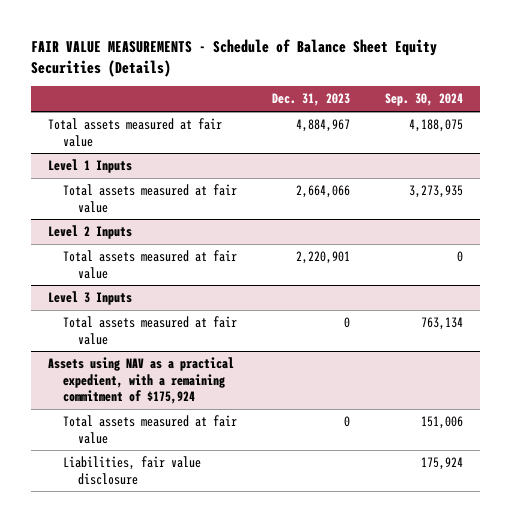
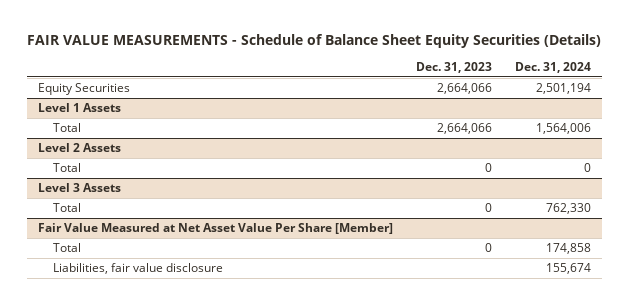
- | Dec. 31, 2023 | Sep. 30, 2024
+ | Dec. 31, 2023 | Dec. 31, 2024
- Total assets measured at fair value | 4,884,967 | 4,188,075
- Level 1 Inputs
- Total assets measured at fair value | 2,664,066 | 3,273,935
- Level 2 Inputs
- Total assets measured at fair value | 2,220,901 | 0
- Level 3 Inputs
- Total assets measured at fair value | 0 | 763,134
- Assets using NAV as a practical expedient, with a remaining commitment of $175,924
- Total assets measured at fair value | 0 | 151,006
+ Equity Securities | 2,664,066 | 2,501,194
+ Level 1 Assets
+ Total | 2,664,066 | 1,564,006
+ Level 2 Assets
+ Total | 0 | 0
+ Level 3 Assets
+ Total | 0 | 762,330
+ Fair Value Measured at Net Asset Value Per Share [Member]
+ Total | 0 | 174,858

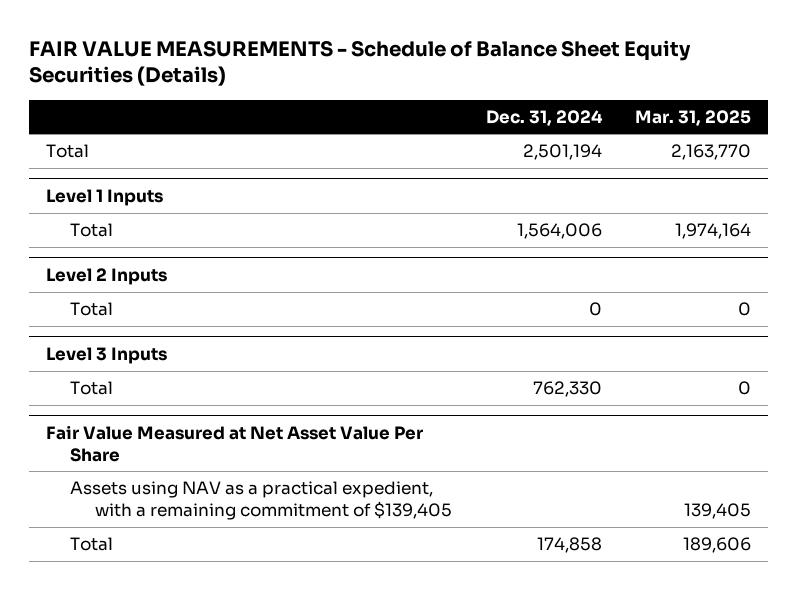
- | Dec. 31, 2023 | Dec. 31, 2024
+ | Dec. 31, 2024 | Mar. 31, 2025
- Equity Securities | 2,664,066 | 2,501,194
- Level 1 Assets
+ Total | 2,501,194 | 2,163,770
+ Level 1 Inputs
- Level 2 Assets
+ Level 2 Inputs
- Level 3 Assets
+ Level 3 Inputs
- Fair Value Measured at Net Asset Value Per Share [Member]
+ Fair Value Measured at Net Asset Value Per Share
+ Assets using NAV as a practical expedient, with a remaining commitment of $139,405 | | 139,405
- Liabilities, fair value disclosure | | 155,674

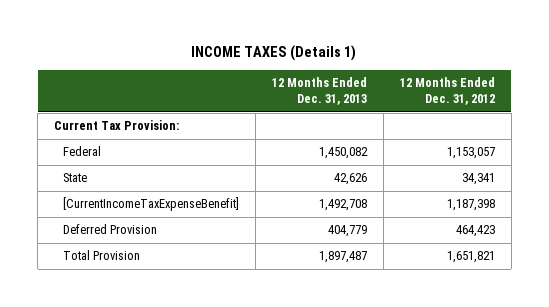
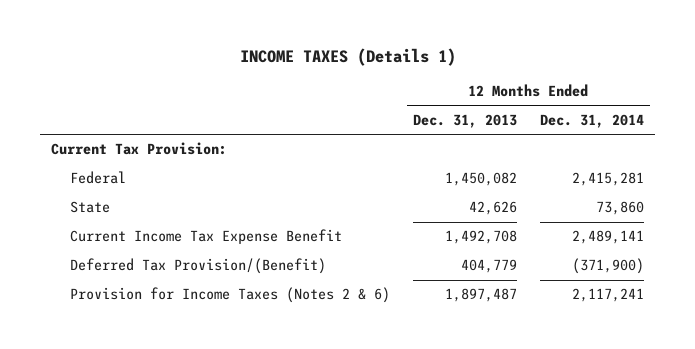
- | 12 Months Ended Dec. 31, 2013 | 12 Months Ended Dec. 31, 2012
+ | 12 Months Ended Dec. 31, 2013 | 12 Months Ended Dec. 31, 2014
- [CurrentIncomeTaxExpenseBenefit] | 1,492,708 | 1,187,398
- Deferred Provision | 404,779 | 464,423
- Total Provision | 1,897,487 | 1,651,821
+ Current Income Tax Expense Benefit | 1,492,708 | 2,489,141
+ Deferred Tax Provision/(Benefit) | 404,779 | (371,900)
+ Provision for Income Taxes (Notes 2 & 6) | 1,897,487 | 2,117,241

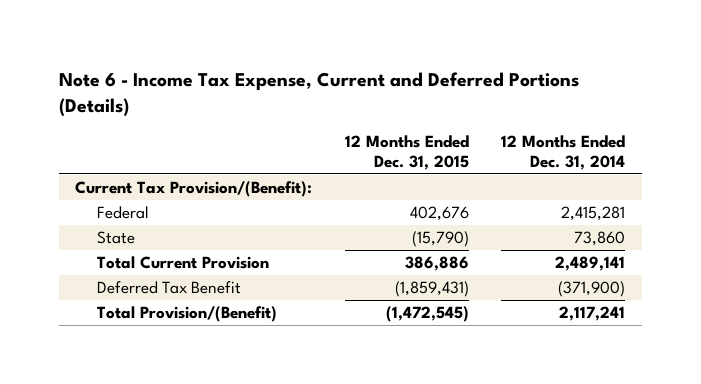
- INCOME TAXES (Details 1)
+ Note 6 - Income Tax Expense, Current and Deferred Portions (Details)
- | 12 Months Ended Dec. 31, 2013 | 12 Months Ended Dec. 31, 2014
+ | 12 Months Ended Dec. 31, 2015 | 12 Months Ended Dec. 31, 2014
- Current Tax Provision:
+ Current Tax Provision/(Benefit):
- Current Income Tax Expense Benefit | 1,492,708 | 2,489,141
- Deferred Tax Provision/(Benefit) | 404,779 | (371,900)
- Provision for Income Taxes (Notes 2 & 6) | 1,897,487 | 2,117,241
+ Total Current Provision | 386,886 | 2,489,141
+ Deferred Tax Benefit | (1,859,431) | (371,900)
+ Total Provision/(Benefit) | (1,472,545) | 2,117,241

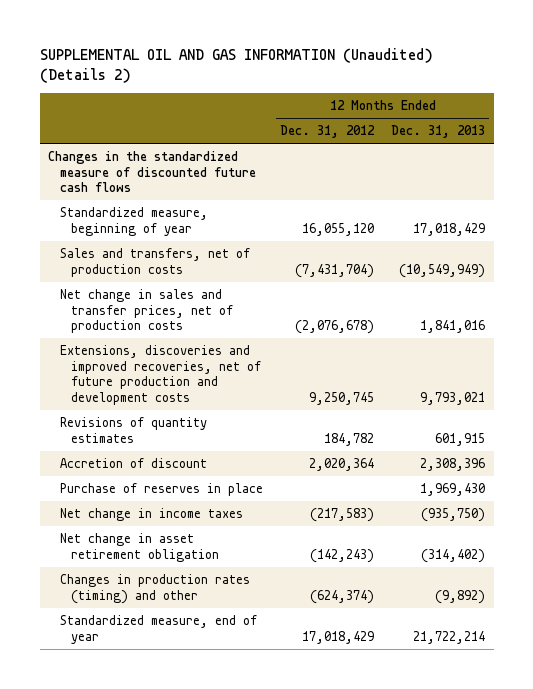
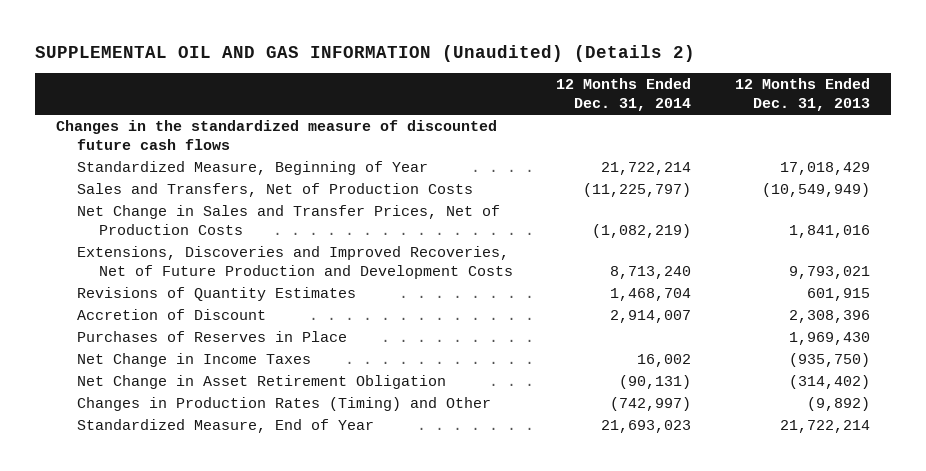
- | 12 Months Ended Dec. 31, 2012 | 12 Months Ended Dec. 31, 2013
+ | 12 Months Ended Dec. 31, 2014 | 12 Months Ended Dec. 31, 2013
- Standardized measure, beginning of year | 16,055,120 | 17,018,429
- Sales and transfers, net of production costs | (7,431,704) | (10,549,949)
- Net change in sales and transfer prices, net of production costs | (2,076,678) | 1,841,016
- Extensions, discoveries and improved recoveries, net of future production and development costs | 9,250,745 | 9,793,021
- Revisions of quantity estimates | 184,782 | 601,915
- Accretion of discount | 2,020,364 | 2,308,396
- Purchase of reserves in place | | 1,969,430
- Net change in income taxes | (217,583) | (935,750)
- Net change in asset retirement obligation | (142,243) | (314,402)
- Changes in production rates (timing) and other | (624,374) | (9,892)
- Standardized measure, end of year | 17,018,429 | 21,722,214
+ Standardized Measure, Beginning of Year | 21,722,214 | 17,018,429
+ Sales and Transfers, Net of Production Costs | (11,225,797) | (10,549,949)
+ Net Change in Sales and Transfer Prices, Net of Production Costs | (1,082,219) | 1,841,016
+ Extensions, Discoveries and Improved Recoveries, Net of Future Production and Development Costs | 8,713,240 | 9,793,021
+ Revisions of Quantity Estimates | 1,468,704 | 601,915
+ Accretion of Discount | 2,914,007 | 2,308,396
+ Purchases of Reserves in Place | | 1,969,430
+ Net Change in Income Taxes | 16,002 | (935,750)
+ Net Change in Asset Retirement Obligation | (90,131) | (314,402)
+ Changes in Production Rates (Timing) and Other | (742,997) | (9,892)
+ Standardized Measure, End of Year | 21,693,023 | 21,722,214

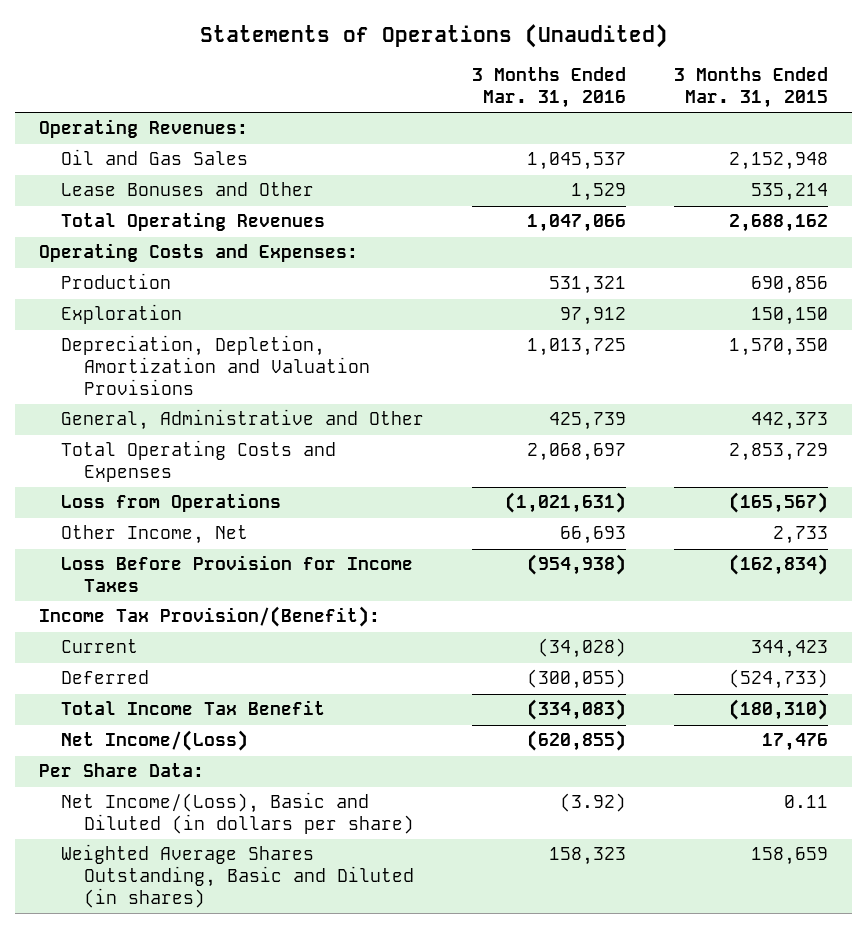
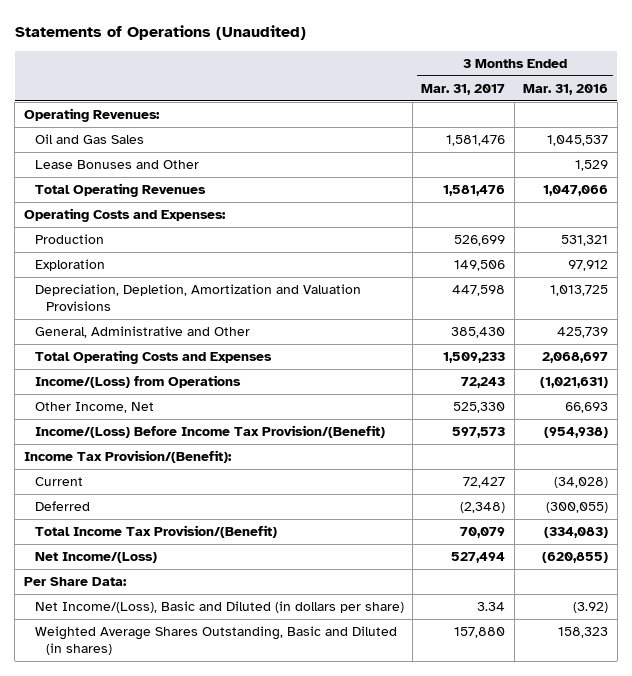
- | 3 Months Ended Mar. 31, 2016 | 3 Months Ended Mar. 31, 2015
+ | 3 Months Ended Mar. 31, 2017 | 3 Months Ended Mar. 31, 2016
- Loss from Operations | (1,021,631) | (165,567)
+ Income/(Loss) from Operations | 72,243 | (1,021,631)
- Loss Before Provision for Income Taxes | (954,938) | (162,834)
+ Income/(Loss) Before Income Tax Provision/(Benefit) | 597,573 | (954,938)
- Total Income Tax Benefit | (334,083) | (180,310)
+ Total Income Tax Provision/(Benefit) | 70,079 | (334,083)

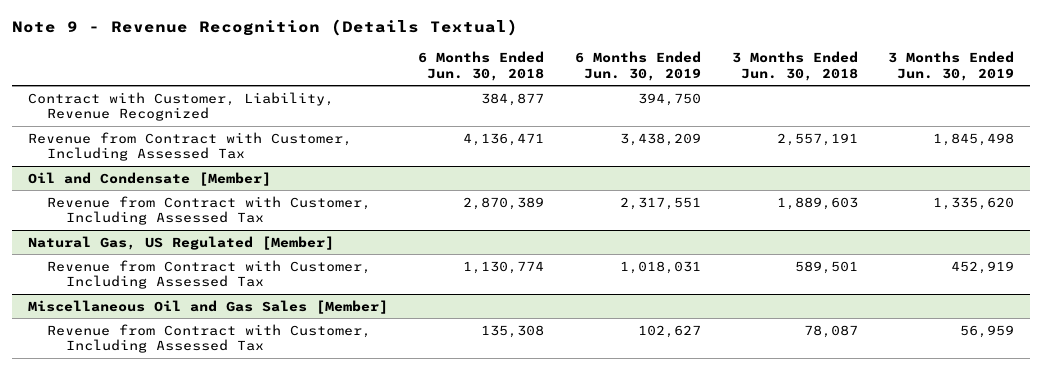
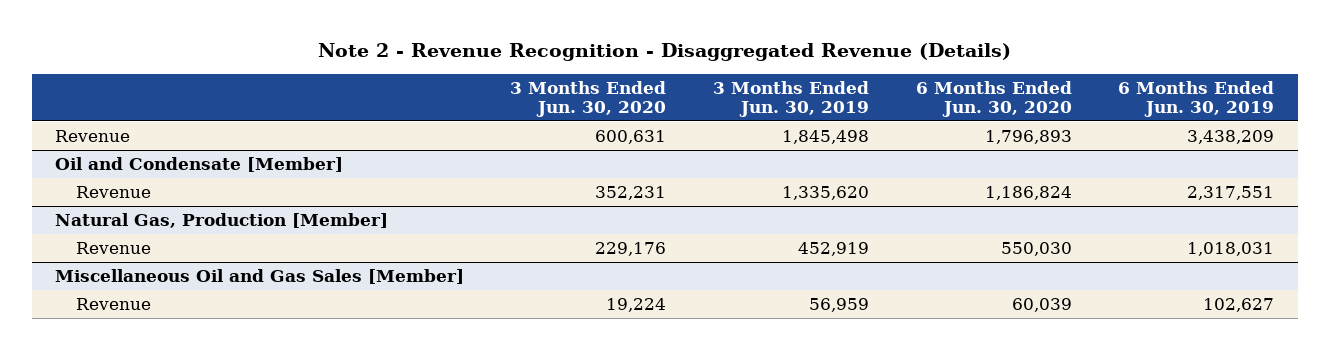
- Note 9 - Revenue Recognition (Details Textual)
+ Note 2 - Revenue Recognition - Disaggregated Revenue (Details)
- | 6 Months Ended Jun. 30, 2018 | 6 Months Ended Jun. 30, 2019 | 3 Months Ended Jun. 30, 2018 | 3 Months Ended Jun. 30, 2019
+ | 3 Months Ended Jun. 30, 2020 | 3 Months Ended Jun. 30, 2019 | 6 Months Ended Jun. 30, 2020 | 6 Months Ended Jun. 30, 2019
- Contract with Customer, Liability, Revenue Recognized | 384,877 | 394,750 | |
- Revenue from Contract with Customer, Including Assessed Tax | 4,136,471 | 3,438,209 | 2,557,191 | 1,845,498
+ Revenue | 600,631 | 1,845,498 | 1,796,893 | 3,438,209
@ Oil and Condensate [Member]
- Revenue from Contract with Customer, Including Assessed Tax | 2,870,389 | 2,317,551 | 1,889,603 | 1,335,620
- Natural Gas, US Regulated [Member]
- Revenue from Contract with Customer, Including Assessed Tax | 1,130,774 | 1,018,031 | 589,501 | 452,919
@ Oil and Condensate [Member]
+ Revenue | 352,231 | 1,335,620 | 1,186,824 | 2,317,551
+ Natural Gas, Production [Member]
+ Revenue | 229,176 | 452,919 | 550,030 | 1,018,031
@ Miscellaneous Oil and Gas Sales [Member]
- Revenue from Contract with Customer, Including Assessed Tax | 135,308 | 102,627 | 78,087 | 56,959
+ Revenue | 19,224 | 56,959 | 60,039 | 102,627

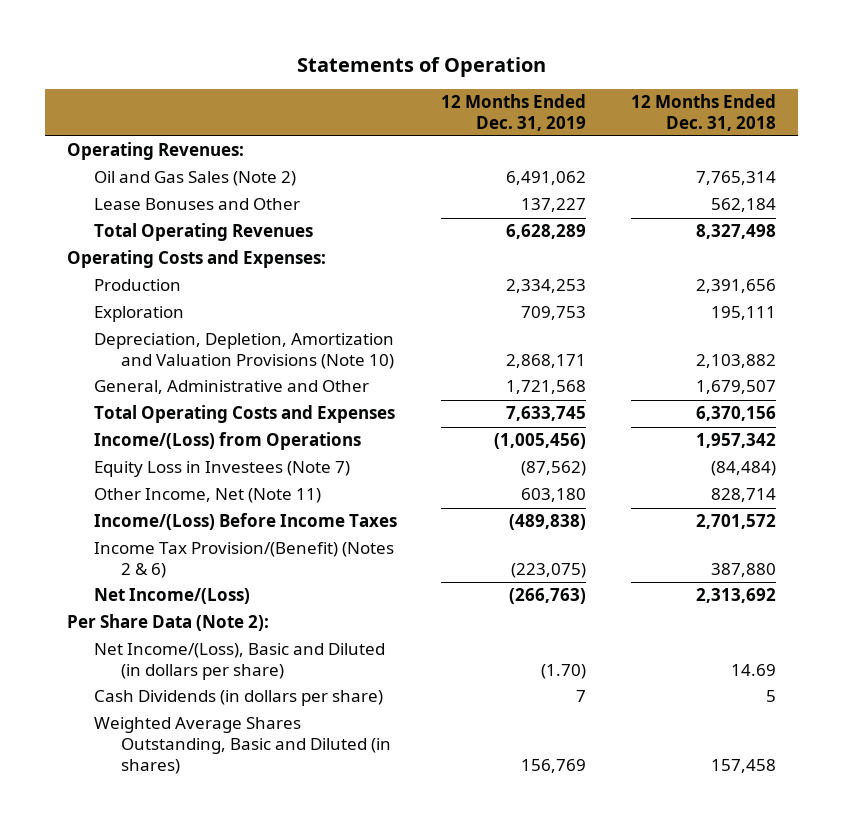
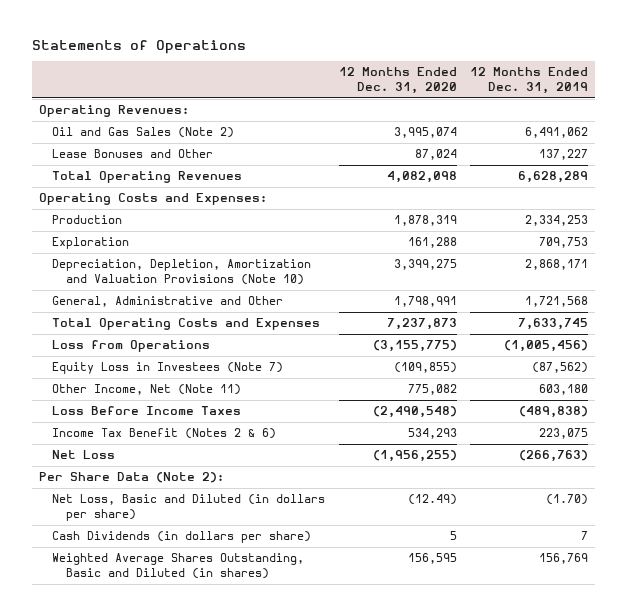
- Statements of Operation
+ Statements of Operations
- | 12 Months Ended Dec. 31, 2019 | 12 Months Ended Dec. 31, 2018
+ | 12 Months Ended Dec. 31, 2020 | 12 Months Ended Dec. 31, 2019
- Income/(Loss) from Operations | (1,005,456) | 1,957,342
+ Loss from Operations | (3,155,775) | (1,005,456)
- Income/(Loss) Before Income Taxes | (489,838) | 2,701,572
- Income Tax Provision/(Benefit) (Notes 2 & 6) | (223,075) | 387,880
- Net Income/(Loss) | (266,763) | 2,313,692
+ Loss Before Income Taxes | (2,490,548) | (489,838)
+ Income Tax Benefit (Notes 2 & 6) | 534,293 | 223,075
+ Net Loss | (1,956,255) | (266,763)
- Net Income/(Loss), Basic and Diluted (in dollars per share) | (1.70) | 14.69
+ Net Loss, Basic and Diluted (in dollars per share) | (12.49) | (1.70)

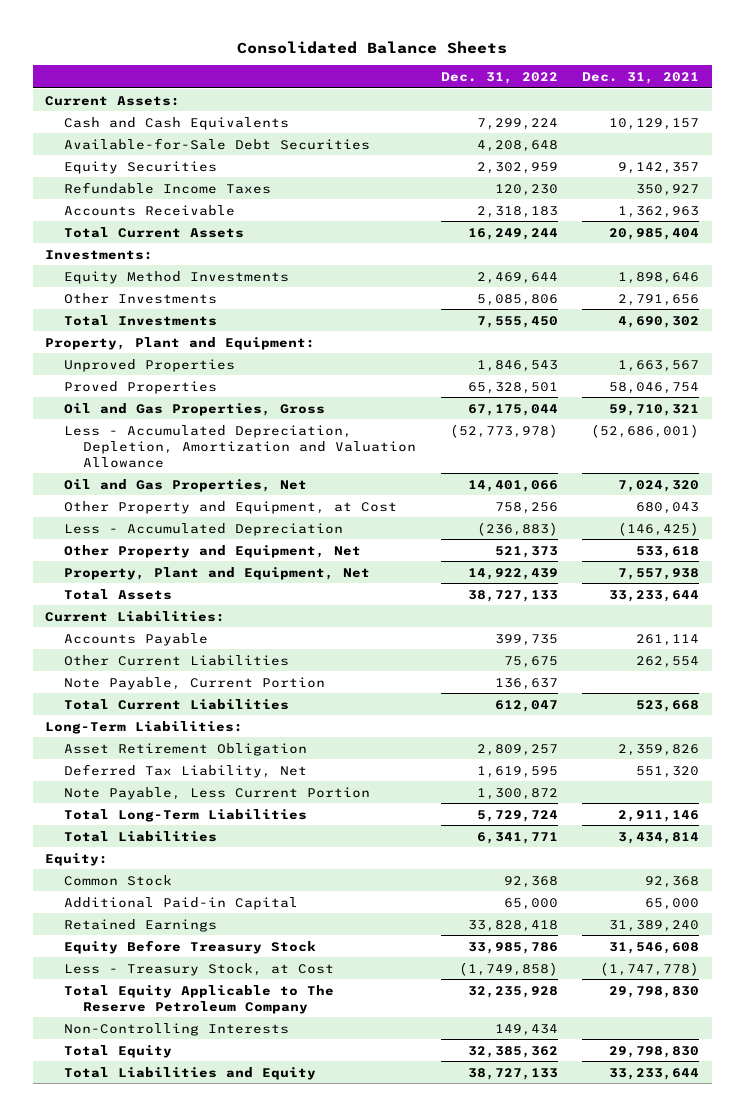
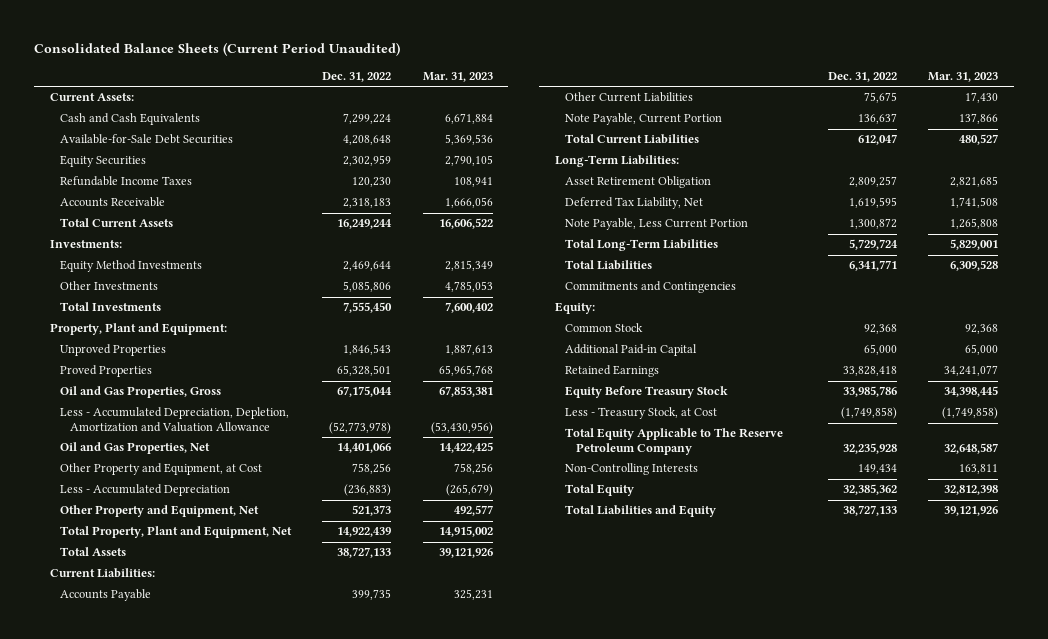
- Consolidated Balance Sheets
+ Consolidated Balance Sheets (Current Period Unaudited)
- | Dec. 31, 2022 | Dec. 31, 2021
+ | Dec. 31, 2022 | Mar. 31, 2023
- Property, Plant and Equipment, Net | 14,922,439 | 7,557,938
+ Total Property, Plant and Equipment, Net | 14,922,439 | 14,915,002
+ Commitments and Contingencies

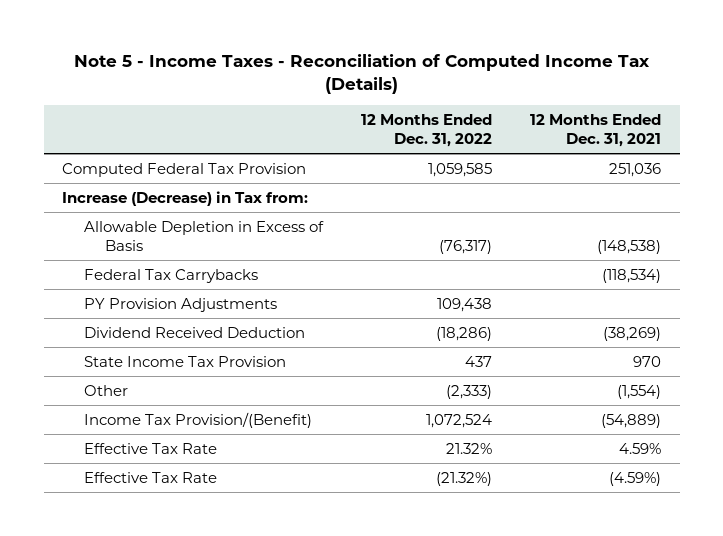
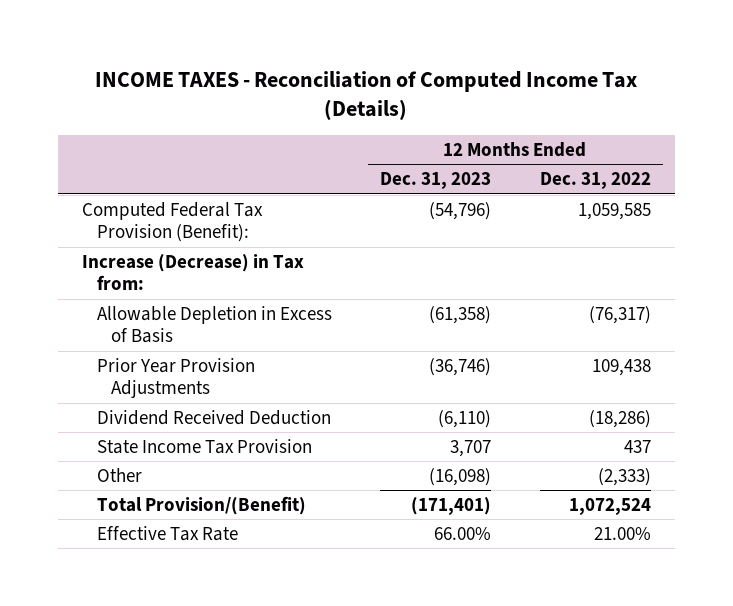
- Note 5 - Income Taxes - Reconciliation of Computed Income Tax (Details)
+ INCOME TAXES - Reconciliation of Computed Income Tax (Details)
- | 12 Months Ended Dec. 31, 2022 | 12 Months Ended Dec. 31, 2021
+ | 12 Months Ended Dec. 31, 2023 | 12 Months Ended Dec. 31, 2022
- Computed Federal Tax Provision | 1,059,585 | 251,036
+ Computed Federal Tax Provision (Benefit): | (54,796) | 1,059,585
- Federal Tax Carrybacks | | (118,534)
- PY Provision Adjustments | 109,438 |
+ Prior Year Provision Adjustments | (36,746) | 109,438
- Income Tax Provision/(Benefit) | 1,072,524 | (54,889)
- Effective Tax Rate | 21.32% | 4.59%
- Effective Tax Rate | (21.32%) | (4.59%)
+ Total Provision/(Benefit) | (171,401) | 1,072,524
+ Effective Tax Rate | 66.00% | 21.00%

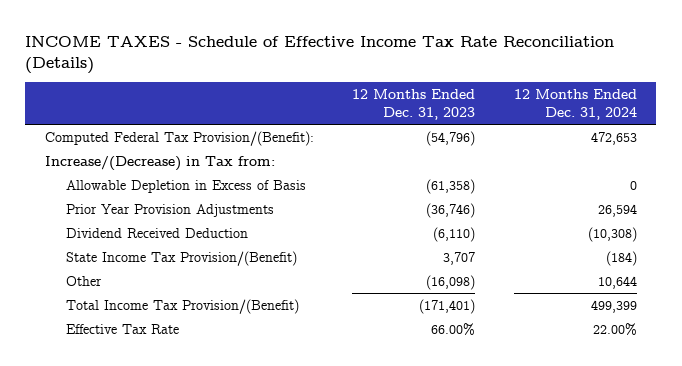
- INCOME TAXES - Reconciliation of Computed Income Tax (Details)
+ INCOME TAXES - Schedule of Effective Income Tax Rate Reconciliation (Details)
- | 12 Months Ended Dec. 31, 2023 | 12 Months Ended Dec. 31, 2022
+ | 12 Months Ended Dec. 31, 2023 | 12 Months Ended Dec. 31, 2024
- Computed Federal Tax Provision (Benefit): | (54,796) | 1,059,585
- Increase (Decrease) in Tax from:
+ Computed Federal Tax Provision/(Benefit): | (54,796) | 472,653
+ Increase/(Decrease) in Tax from:
- State Income Tax Provision | 3,707 | 437
+ State Income Tax Provision/(Benefit) | 3,707 | (184)
- Total Provision/(Benefit) | (171,401) | 1,072,524
+ Total Income Tax Provision/(Benefit) | (171,401) | 499,399

